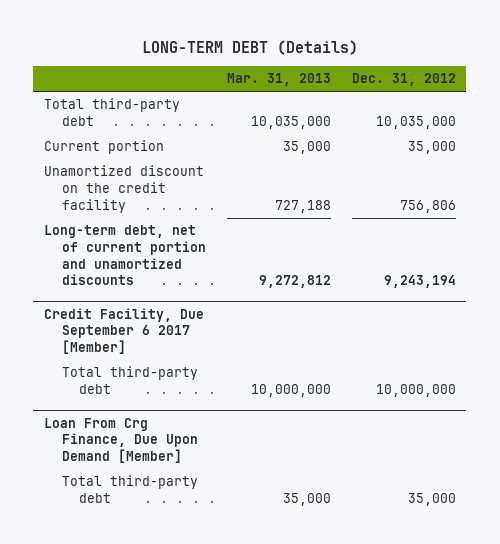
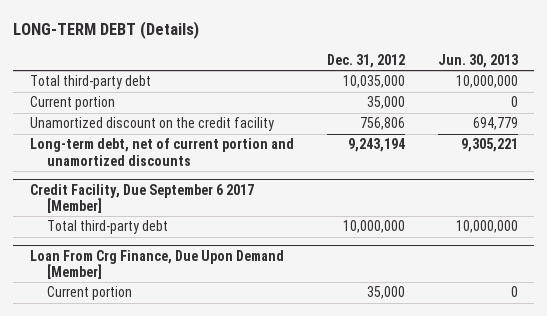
- | Mar. 31, 2013 | Dec. 31, 2012
+ | Dec. 31, 2012 | Jun. 30, 2013
@ Loan From Crg Finance, Due Upon Demand [Member]
- Total third-party debt | 35,000 | 35,000
+ Current portion | 35,000 | 0

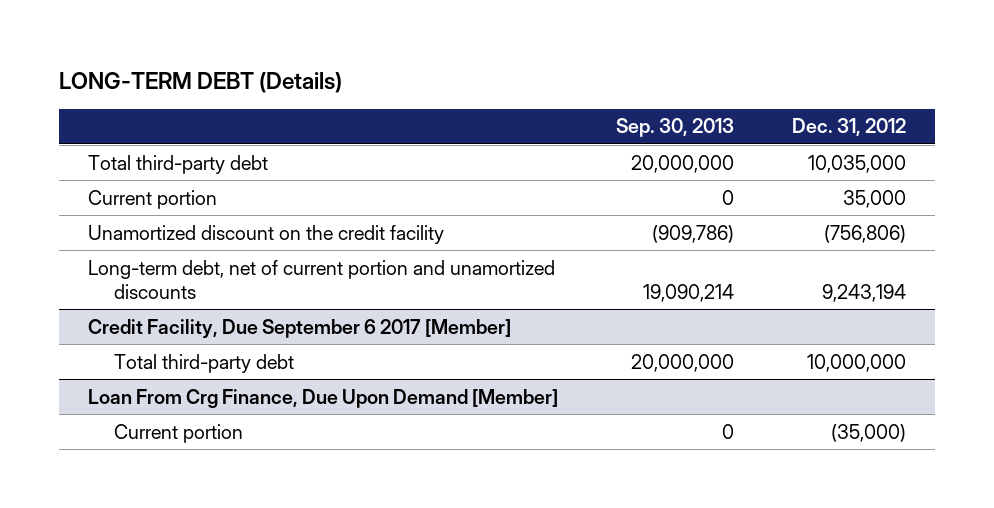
- | Dec. 31, 2012 | Jun. 30, 2013
+ | Sep. 30, 2013 | Dec. 31, 2012
- Unamortized discount on the credit facility | 756,806 | 694,779
+ Unamortized discount on the credit facility | (909,786) | (756,806)
@ Loan From Crg Finance, Due Upon Demand [Member]
- Current portion | 35,000 | 0
+ Current portion | 0 | (35,000)

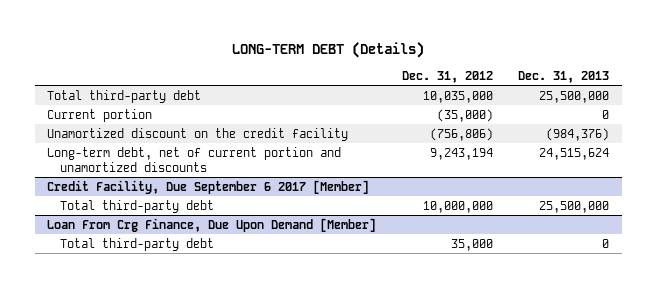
- | Sep. 30, 2013 | Dec. 31, 2012
+ | Dec. 31, 2012 | Dec. 31, 2013
- Current portion | 0 | 35,000
+ Current portion | (35,000) | 0
@ Loan From Crg Finance, Due Upon Demand [Member]
- Current portion | 0 | (35,000)
+ Total third-party debt | 35,000 | 0

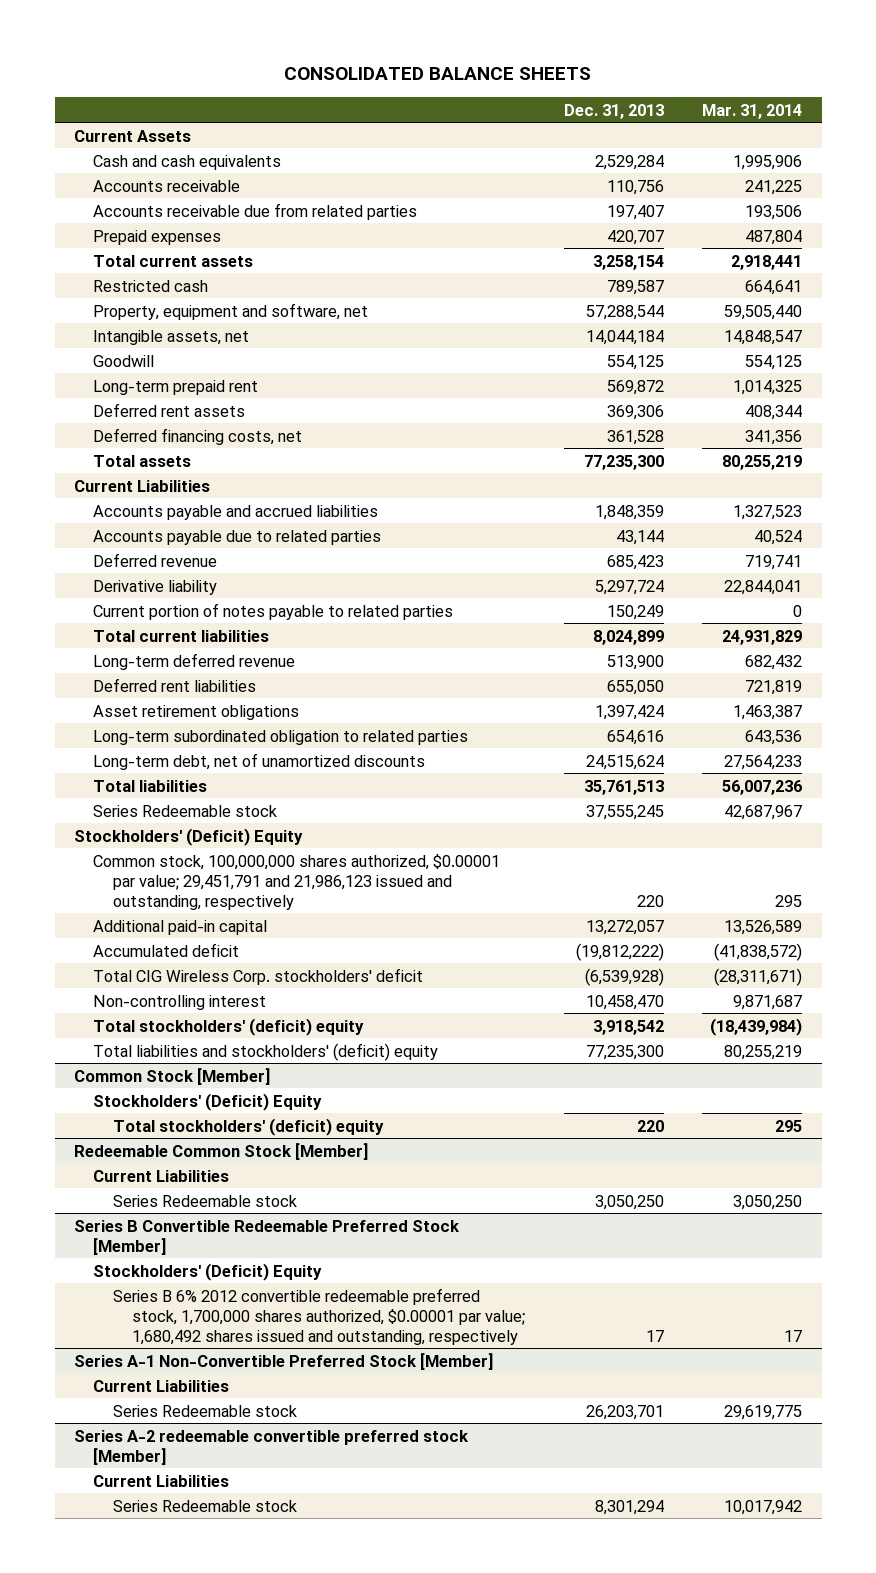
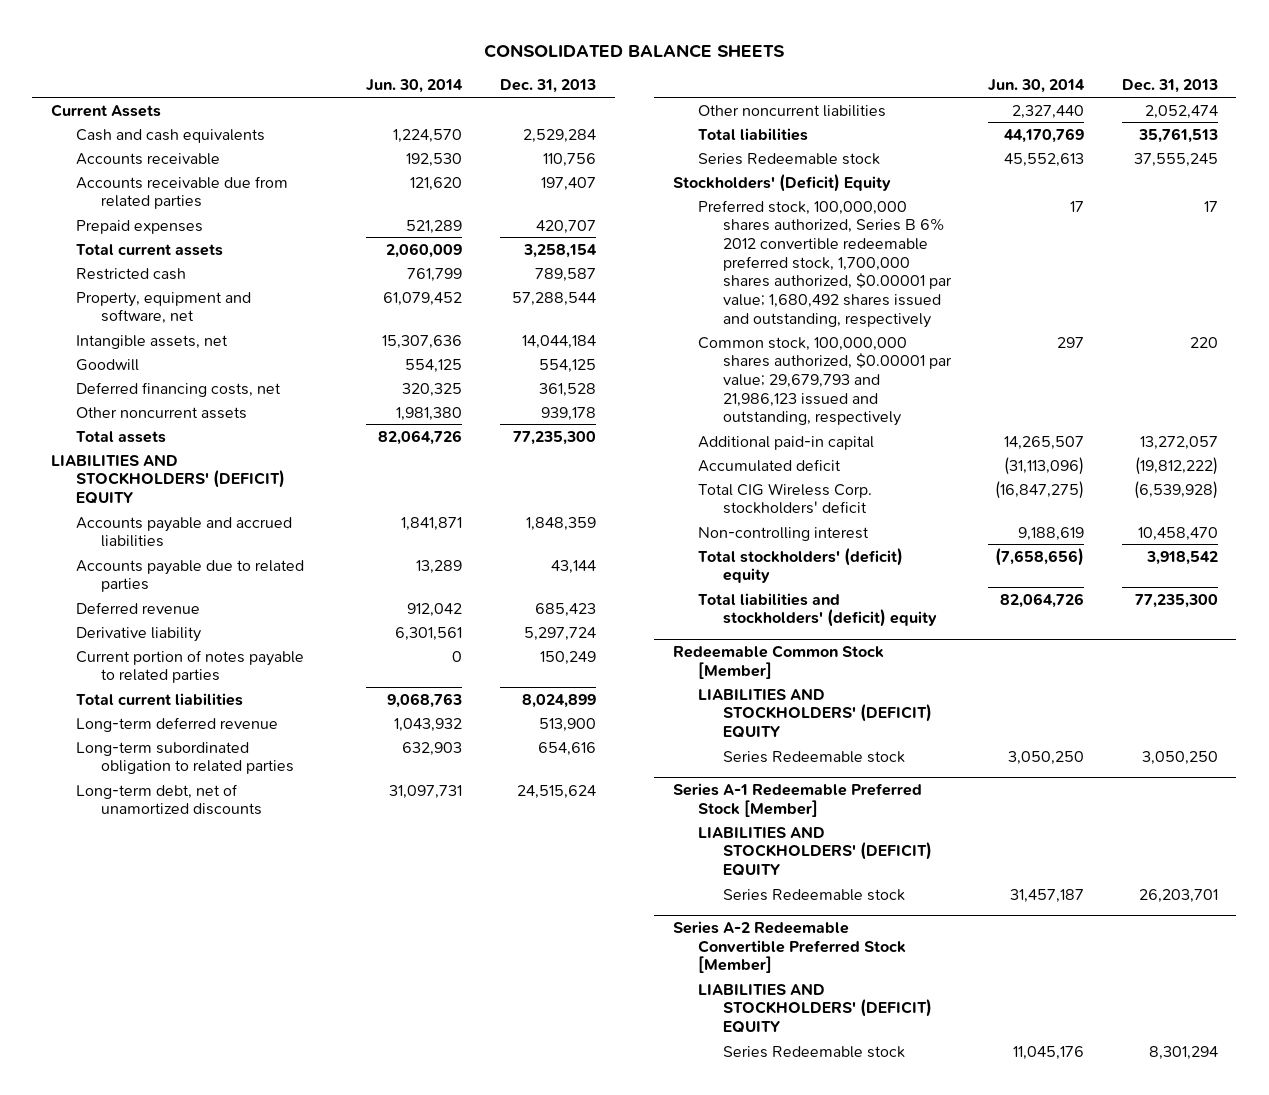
- | Dec. 31, 2013 | Mar. 31, 2014
+ | Jun. 30, 2014 | Dec. 31, 2013
- Long-term prepaid rent | 569,872 | 1,014,325
- Deferred rent assets | 369,306 | 408,344
+ Other noncurrent assets | 1,981,380 | 939,178
- Current Liabilities
+ LIABILITIES AND STOCKHOLDERS' (DEFICIT) EQUITY
- Deferred rent liabilities | 655,050 | 721,819
- Asset retirement obligations | 1,397,424 | 1,463,387
+ Other noncurrent liabilities | 2,327,440 | 2,052,474
- Common stock, 100,000,000 shares authorized, $0.00001 par value; 29,451,791 and 21,986,123 issued and outstanding, respectively | 220 | 295
+ Preferred stock, 100,000,000 shares authorized, Series B 6% 2012 convertible redeemable preferred stock, 1,700,000 shares authorized, $0.00001 par value; 1,680,492 shares issued and outstanding, respectively | 17 | 17
+ Common stock, 100,000,000 shares authorized, $0.00001 par value; 29,679,793 and 21,986,123 issued and outstanding, respectively | 297 | 220
- Common Stock [Member]
- Stockholders' (Deficit) Equity
- Total stockholders' (deficit) equity | 220 | 295
@ Redeemable Common Stock [Member]
- Current Liabilities
+ LIABILITIES AND STOCKHOLDERS' (DEFICIT) EQUITY
- Series B Convertible Redeemable Preferred Stock [Member]
- Stockholders' (Deficit) Equity
- Series B 6% 2012 convertible redeemable preferred stock, 1,700,000 shares authorized, $0.00001 par value; 1,680,492 shares issued and outstanding, respectively | 17 | 17
- Series A-1 Non-Convertible Preferred Stock [Member]
- Current Liabilities
+ Series A-1 Redeemable Preferred Stock [Member]
+ LIABILITIES AND STOCKHOLDERS' (DEFICIT) EQUITY
- Series A-2 redeemable convertible preferred stock [Member]
- Current Liabilities
+ Series A-2 Redeemable Convertible Preferred Stock [Member]
+ LIABILITIES AND STOCKHOLDERS' (DEFICIT) EQUITY

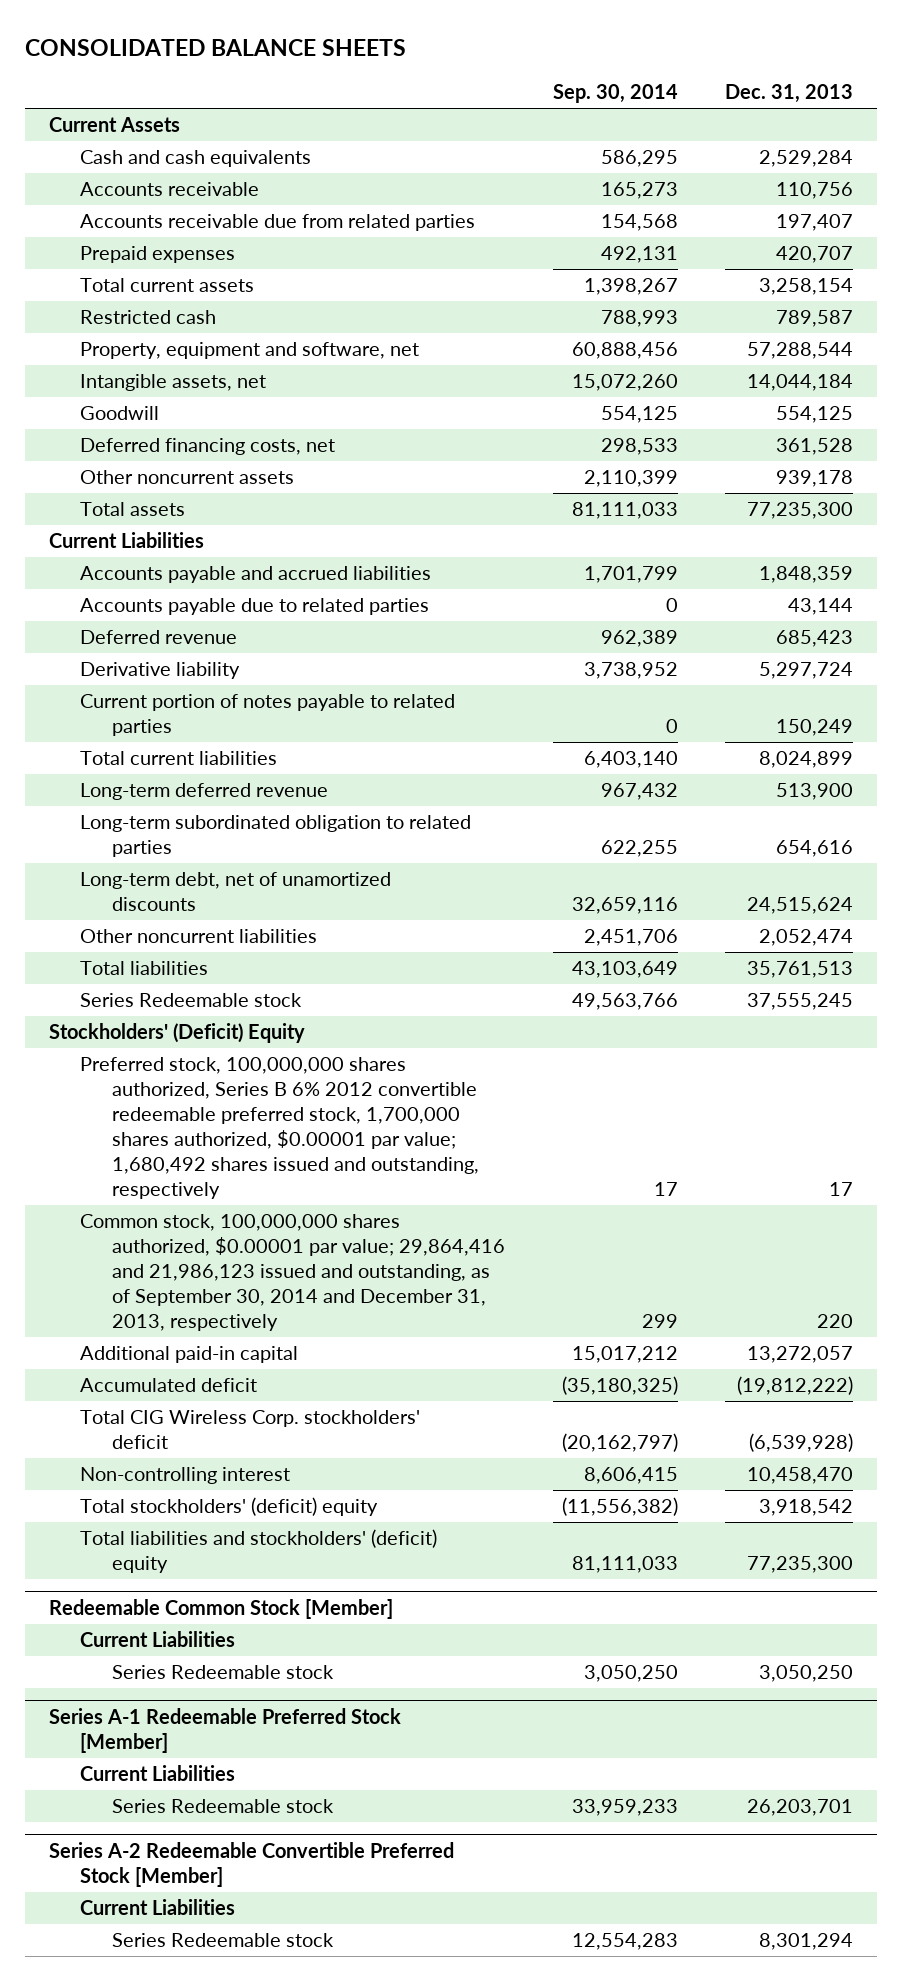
- | Jun. 30, 2014 | Dec. 31, 2013
+ | Sep. 30, 2014 | Dec. 31, 2013
- LIABILITIES AND STOCKHOLDERS' (DEFICIT) EQUITY
+ Current Liabilities
- Common stock, 100,000,000 shares authorized, $0.00001 par value; 29,679,793 and 21,986,123 issued and outstanding, respectively | 297 | 220
+ Common stock, 100,000,000 shares authorized, $0.00001 par value; 29,864,416 and 21,986,123 issued and outstanding, as of September 30, 2014 and December 31, 2013, respectively | 299 | 220
@ Redeemable Common Stock [Member]
- LIABILITIES AND STOCKHOLDERS' (DEFICIT) EQUITY
+ Current Liabilities
@ Series A-1 Redeemable Preferred Stock [Member]
- LIABILITIES AND STOCKHOLDERS' (DEFICIT) EQUITY
+ Current Liabilities
@ Series A-2 Redeemable Convertible Preferred Stock [Member]
- LIABILITIES AND STOCKHOLDERS' (DEFICIT) EQUITY
+ Current Liabilities

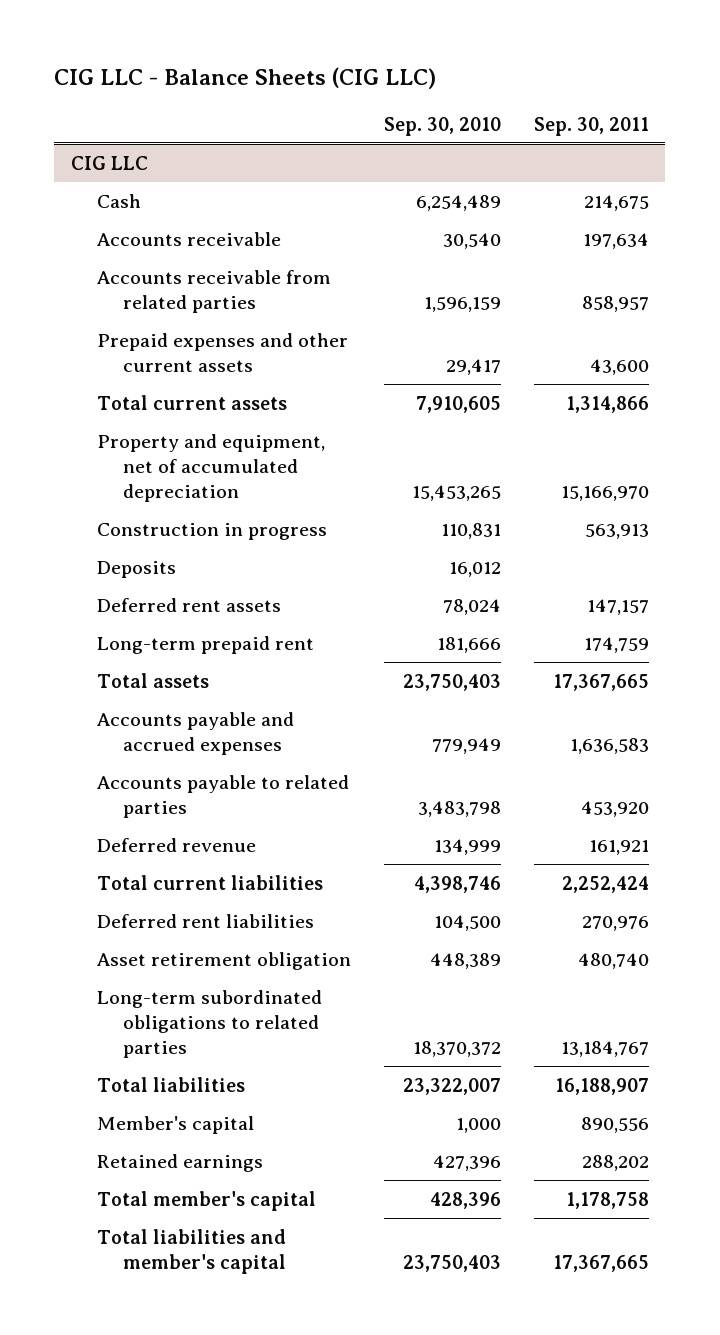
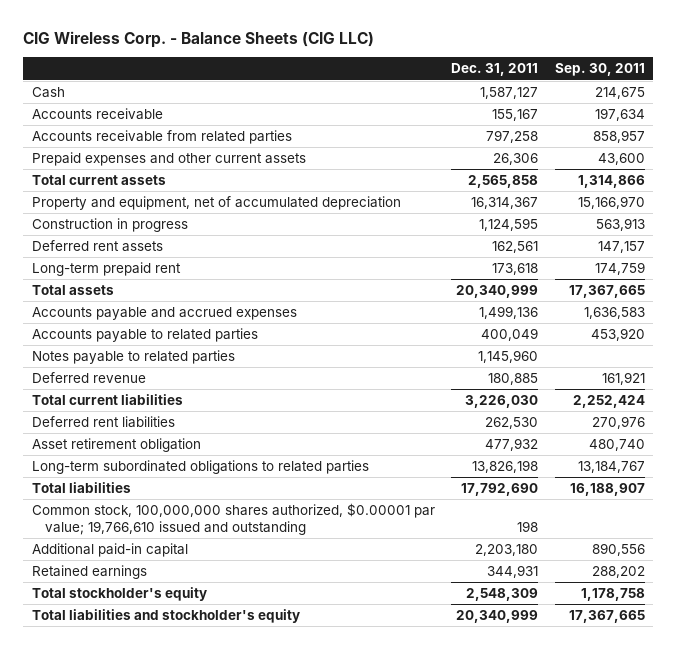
- CIG LLC - Balance Sheets (CIG LLC)
+ CIG Wireless Corp. - Balance Sheets (CIG LLC)
- | Sep. 30, 2010 | Sep. 30, 2011
+ | Dec. 31, 2011 | Sep. 30, 2011
- CIG LLC
- Deposits | 16,012 |
+ Notes payable to related parties | 1,145,960 |
- Member's capital | 1,000 | 890,556
+ Common stock, 100,000,000 shares authorized, $0.00001 par value; 19,766,610 issued and outstanding | 198 |
+ Additional paid-in capital | 2,203,180 | 890,556
- Total member's capital | 428,396 | 1,178,758
- Total liabilities and member's capital | 23,750,403 | 17,367,665
+ Total stockholder's equity | 2,548,309 | 1,178,758
+ Total liabilities and stockholder's equity | 20,340,999 | 17,367,665

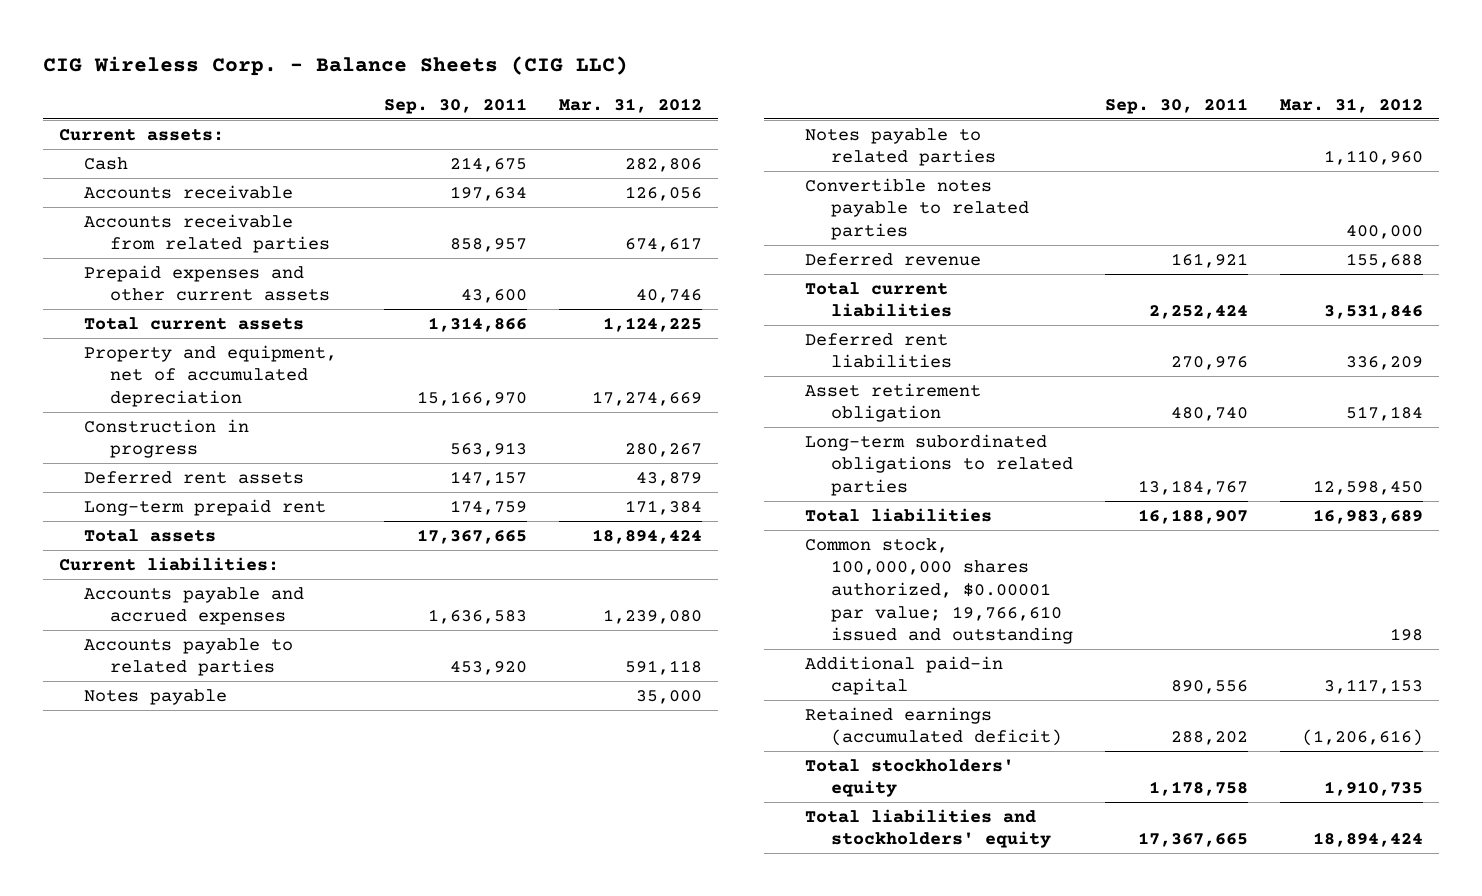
- | Dec. 31, 2011 | Sep. 30, 2011
+ | Sep. 30, 2011 | Mar. 31, 2012
+ Current assets:
+ Current liabilities:
+ Notes payable | | 35,000
+ Convertible notes payable to related parties | | 400,000
- Retained earnings | 344,931 | 288,202
- Total stockholder's equity | 2,548,309 | 1,178,758
- Total liabilities and stockholder's equity | 20,340,999 | 17,367,665
+ Retained earnings (accumulated deficit) | 288,202 | (1,206,616)
+ Total stockholders' equity | 1,178,758 | 1,910,735
+ Total liabilities and stockholders' equity | 17,367,665 | 18,894,424

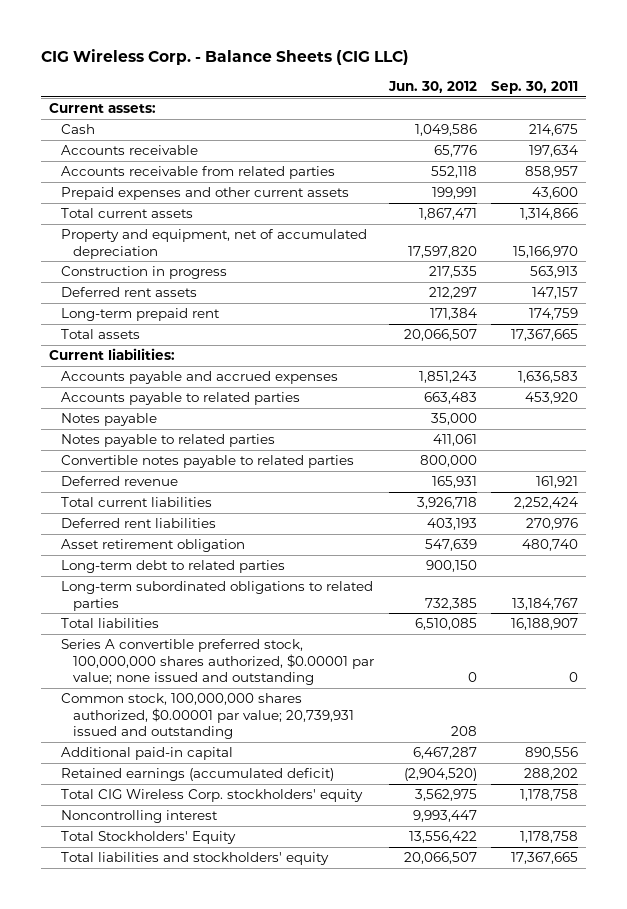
- | Sep. 30, 2011 | Mar. 31, 2012
+ | Jun. 30, 2012 | Sep. 30, 2011
+ Long-term debt to related parties | 900,150 |
- Common stock, 100,000,000 shares authorized, $0.00001 par value; 19,766,610 issued and outstanding | | 198
+ Series A convertible preferred stock, 100,000,000 shares authorized, $0.00001 par value; none issued and outstanding | 0 | 0
+ Common stock, 100,000,000 shares authorized, $0.00001 par value; 20,739,931 issued and outstanding | 208 |
- Total stockholders' equity | 1,178,758 | 1,910,735
+ Total CIG Wireless Corp. stockholders' equity | 3,562,975 | 1,178,758
+ Noncontrolling interest | 9,993,447 |
+ Total Stockholders' Equity | 13,556,422 | 1,178,758

